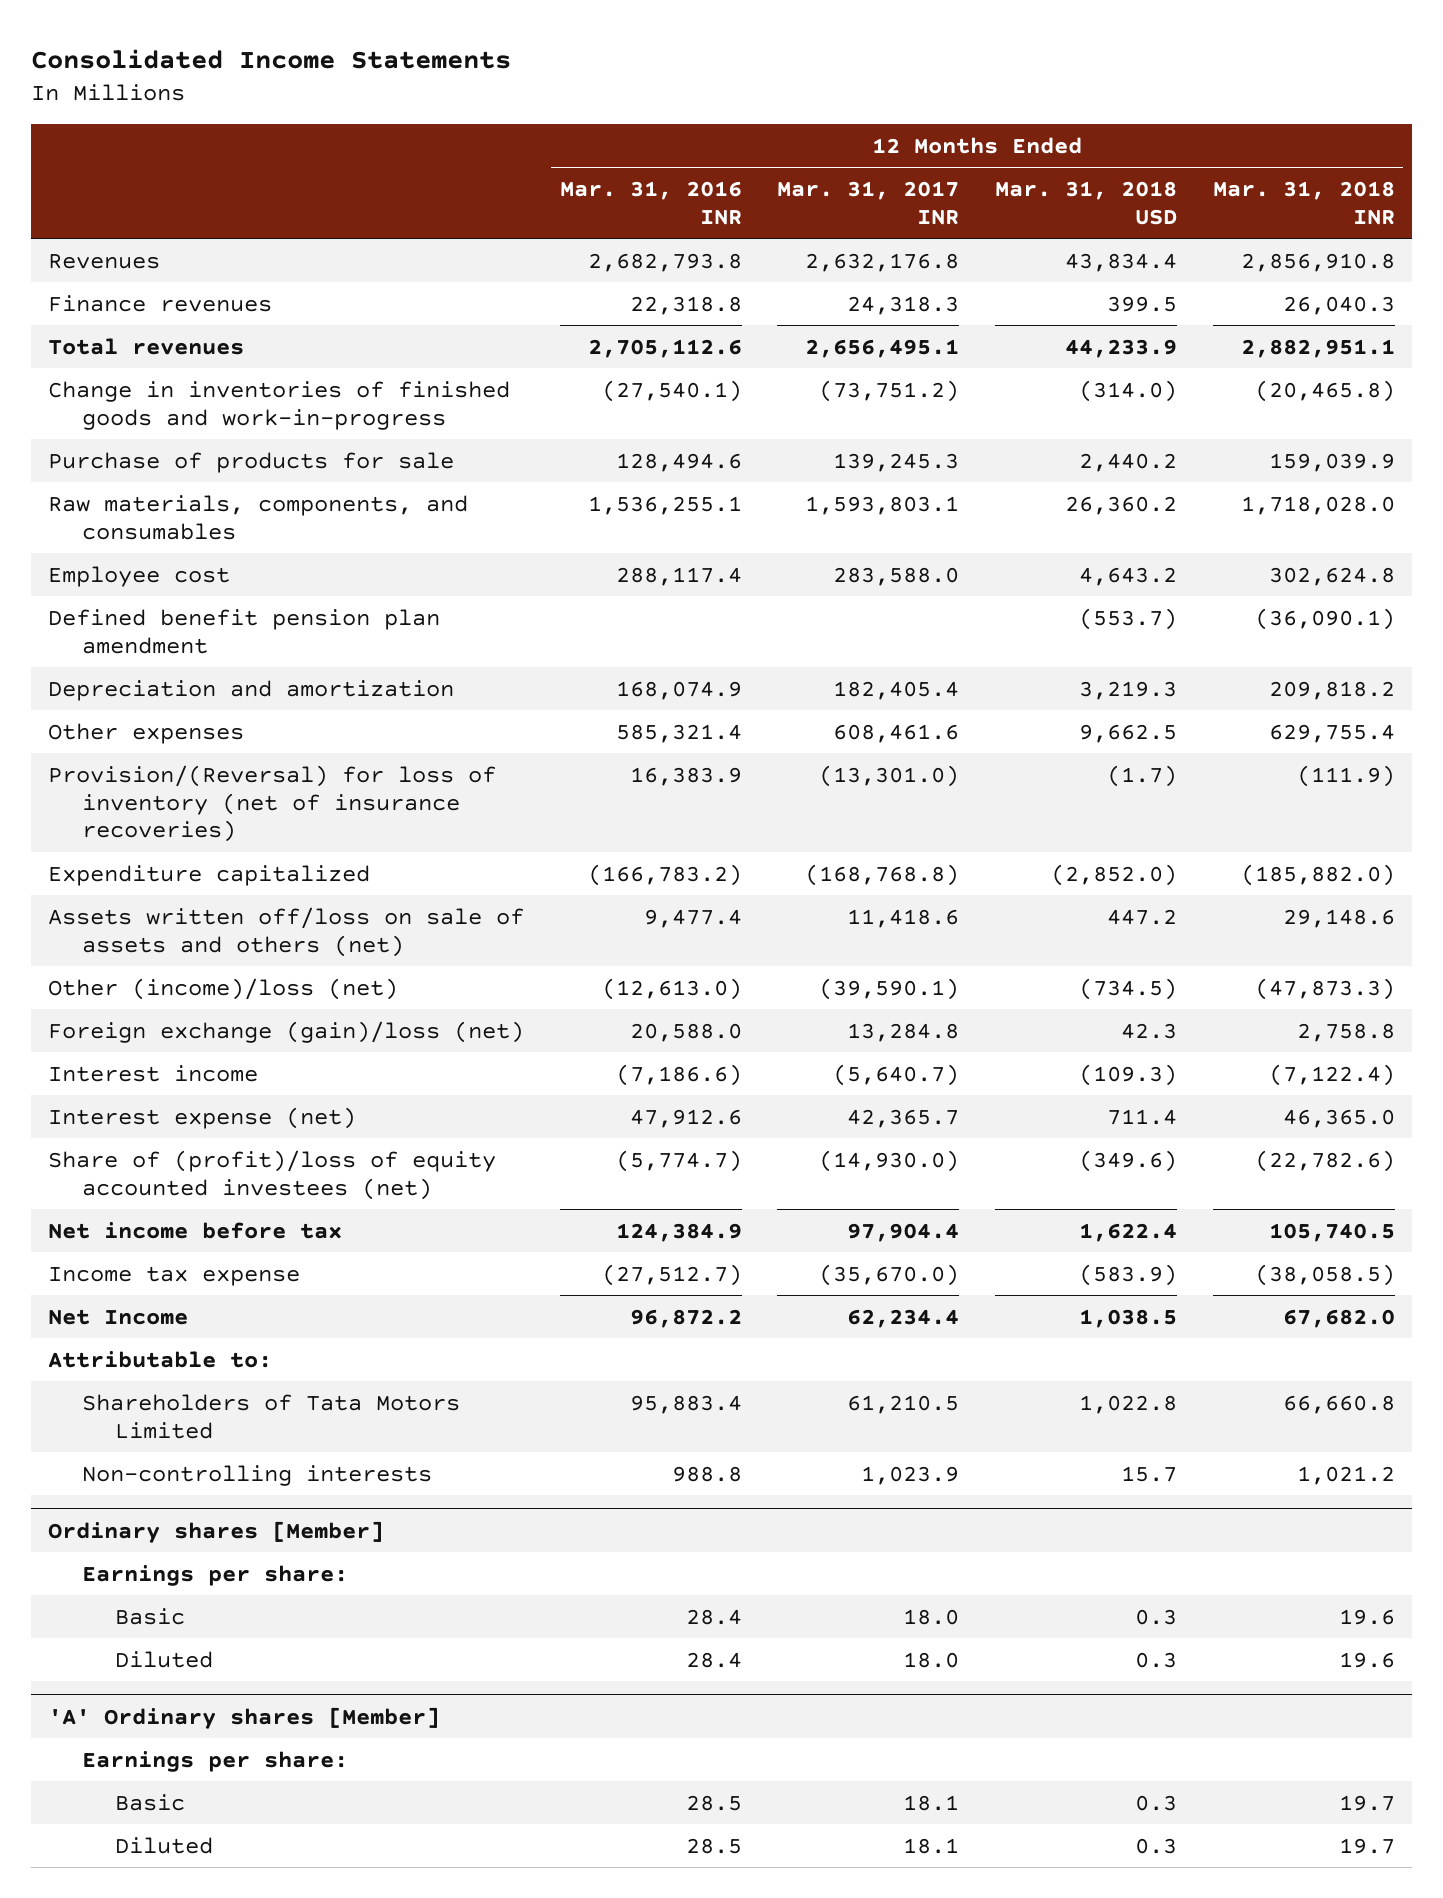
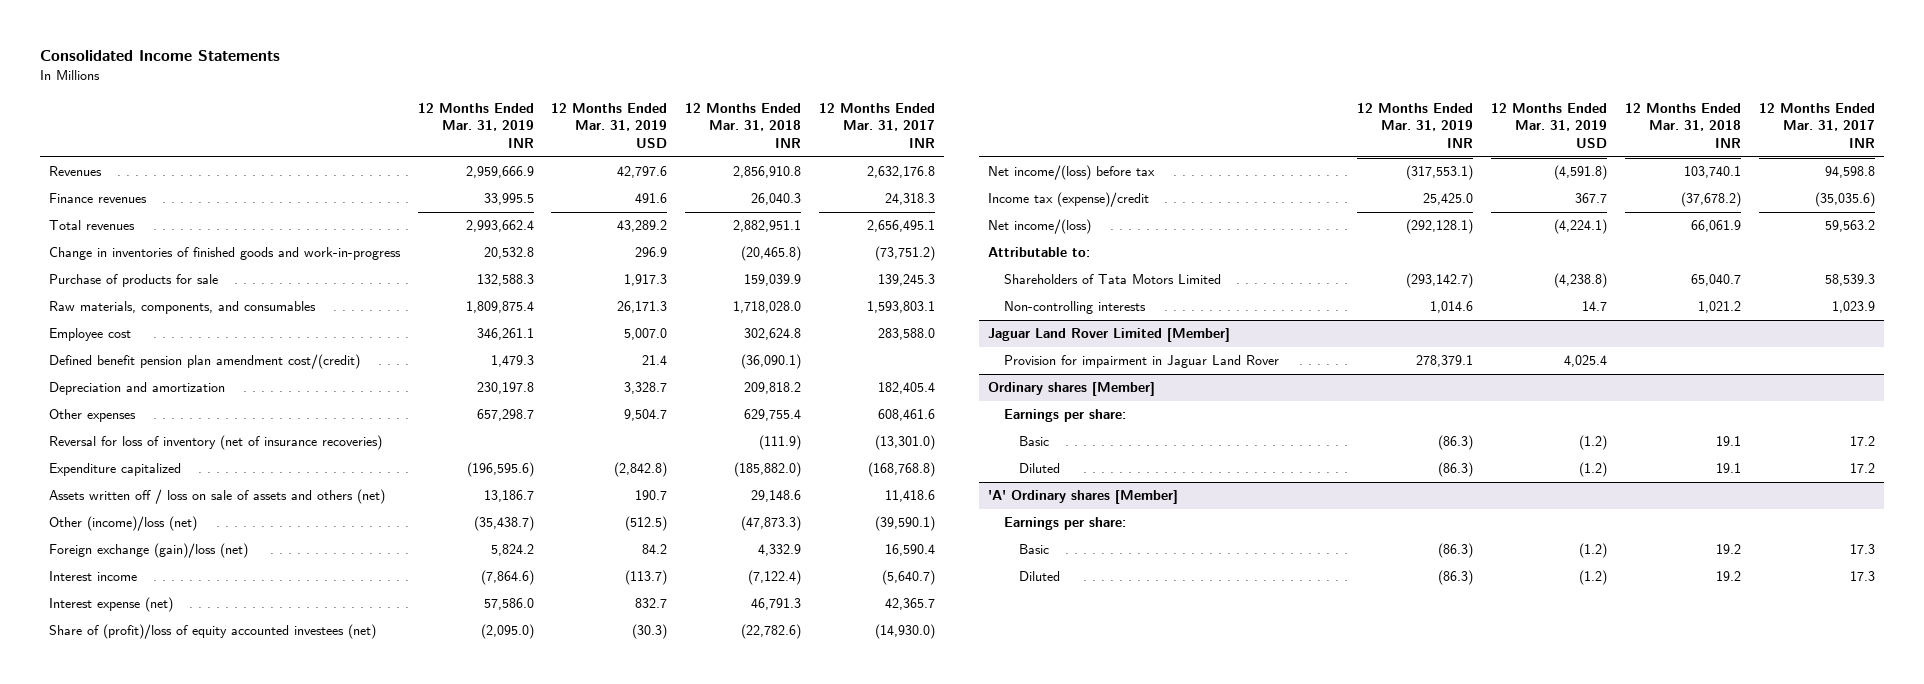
- | 12 Months Ended Mar. 31, 2016 INR | 12 Months Ended Mar. 31, 2017 INR | 12 Months Ended Mar. 31, 2018 USD | 12 Months Ended Mar. 31, 2018 INR
+ | 12 Months Ended Mar. 31, 2019 INR | 12 Months Ended Mar. 31, 2019 USD | 12 Months Ended Mar. 31, 2018 INR | 12 Months Ended Mar. 31, 2017 INR
- Defined benefit pension plan amendment | | | (553.7) | (36,090.1)
+ Defined benefit pension plan amendment cost/(credit) | 1,479.3 | 21.4 | (36,090.1) |
- Provision/(Reversal) for loss of inventory (net of insurance recoveries) | 16,383.9 | (13,301.0) | (1.7) | (111.9)
+ Reversal for loss of inventory (net of insurance recoveries) | | | (111.9) | (13,301.0)
- Assets written off/loss on sale of assets and others (net) | 9,477.4 | 11,418.6 | 447.2 | 29,148.6
+ Assets written off / loss on sale of assets and others (net) | 13,186.7 | 190.7 | 29,148.6 | 11,418.6
- Foreign exchange (gain)/loss (net) | 20,588.0 | 13,284.8 | 42.3 | 2,758.8
+ Foreign exchange (gain)/loss (net) | 5,824.2 | 84.2 | 4,332.9 | 16,590.4
- Interest expense (net) | 47,912.6 | 42,365.7 | 711.4 | 46,365.0
+ Interest expense (net) | 57,586.0 | 832.7 | 46,791.3 | 42,365.7
- Net income before tax | 124,384.9 | 97,904.4 | 1,622.4 | 105,740.5
- Income tax expense | (27,512.7) | (35,670.0) | (583.9) | (38,058.5)
- Net Income | 96,872.2 | 62,234.4 | 1,038.5 | 67,682.0
+ Net income/(loss) before tax | (317,553.1) | (4,591.8) | 103,740.1 | 94,598.8
+ Income tax (expense)/credit | 25,425.0 | 367.7 | (37,678.2) | (35,035.6)
+ Net income/(loss) | (292,128.1) | (4,224.1) | 66,061.9 | 59,563.2
- Shareholders of Tata Motors Limited | 95,883.4 | 61,210.5 | 1,022.8 | 66,660.8
+ Shareholders of Tata Motors Limited | (293,142.7) | (4,238.8) | 65,040.7 | 58,539.3
+ Jaguar Land Rover Limited [Member]
+ Provision for impairment in Jaguar Land Rover | 278,379.1 | 4,025.4 | |
@ Ordinary shares [Member]
- Basic | 28.4 | 18.0 | 0.3 | 19.6
- Diluted | 28.4 | 18.0 | 0.3 | 19.6
+ Basic | (86.3) | (1.2) | 19.1 | 17.2
+ Diluted | (86.3) | (1.2) | 19.1 | 17.2
@ 'A' Ordinary shares [Member]
- Basic | 28.5 | 18.1 | 0.3 | 19.7
- Diluted | 28.5 | 18.1 | 0.3 | 19.7
+ Basic | (86.3) | (1.2) | 19.2 | 17.3
+ Diluted | (86.3) | (1.2) | 19.2 | 17.3

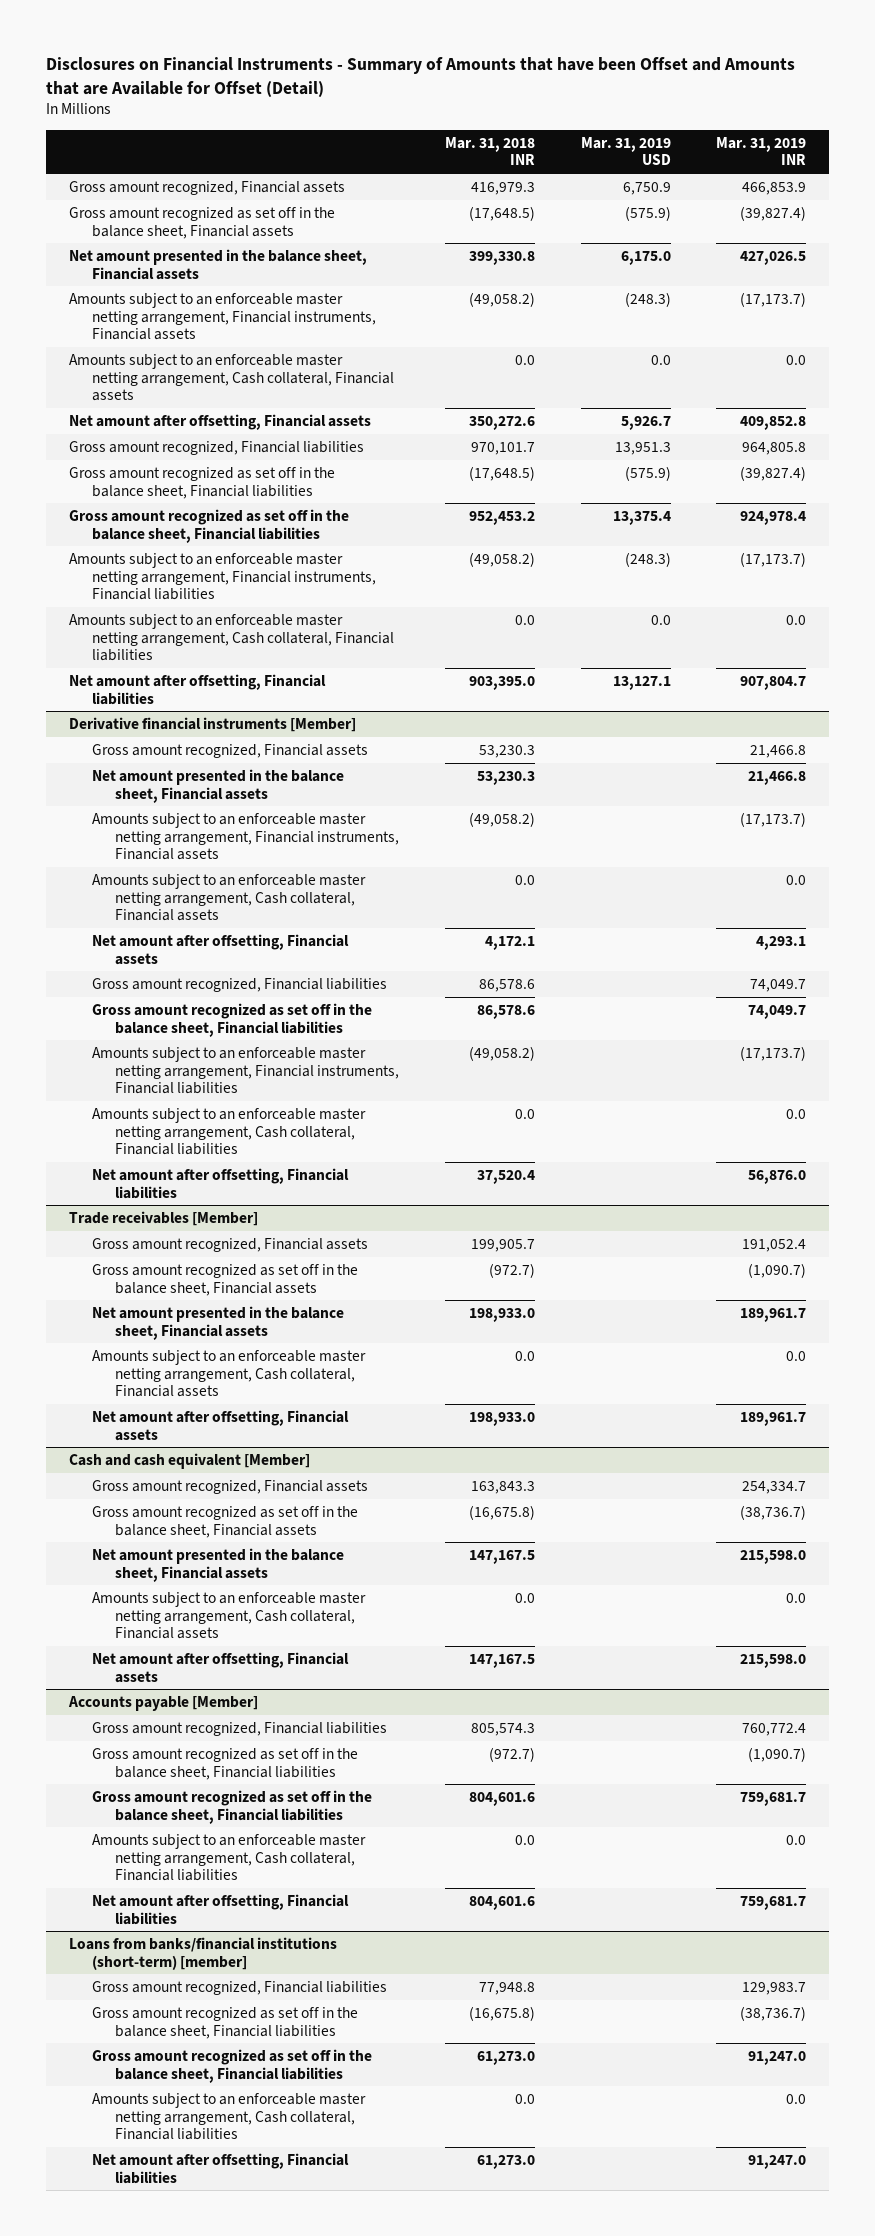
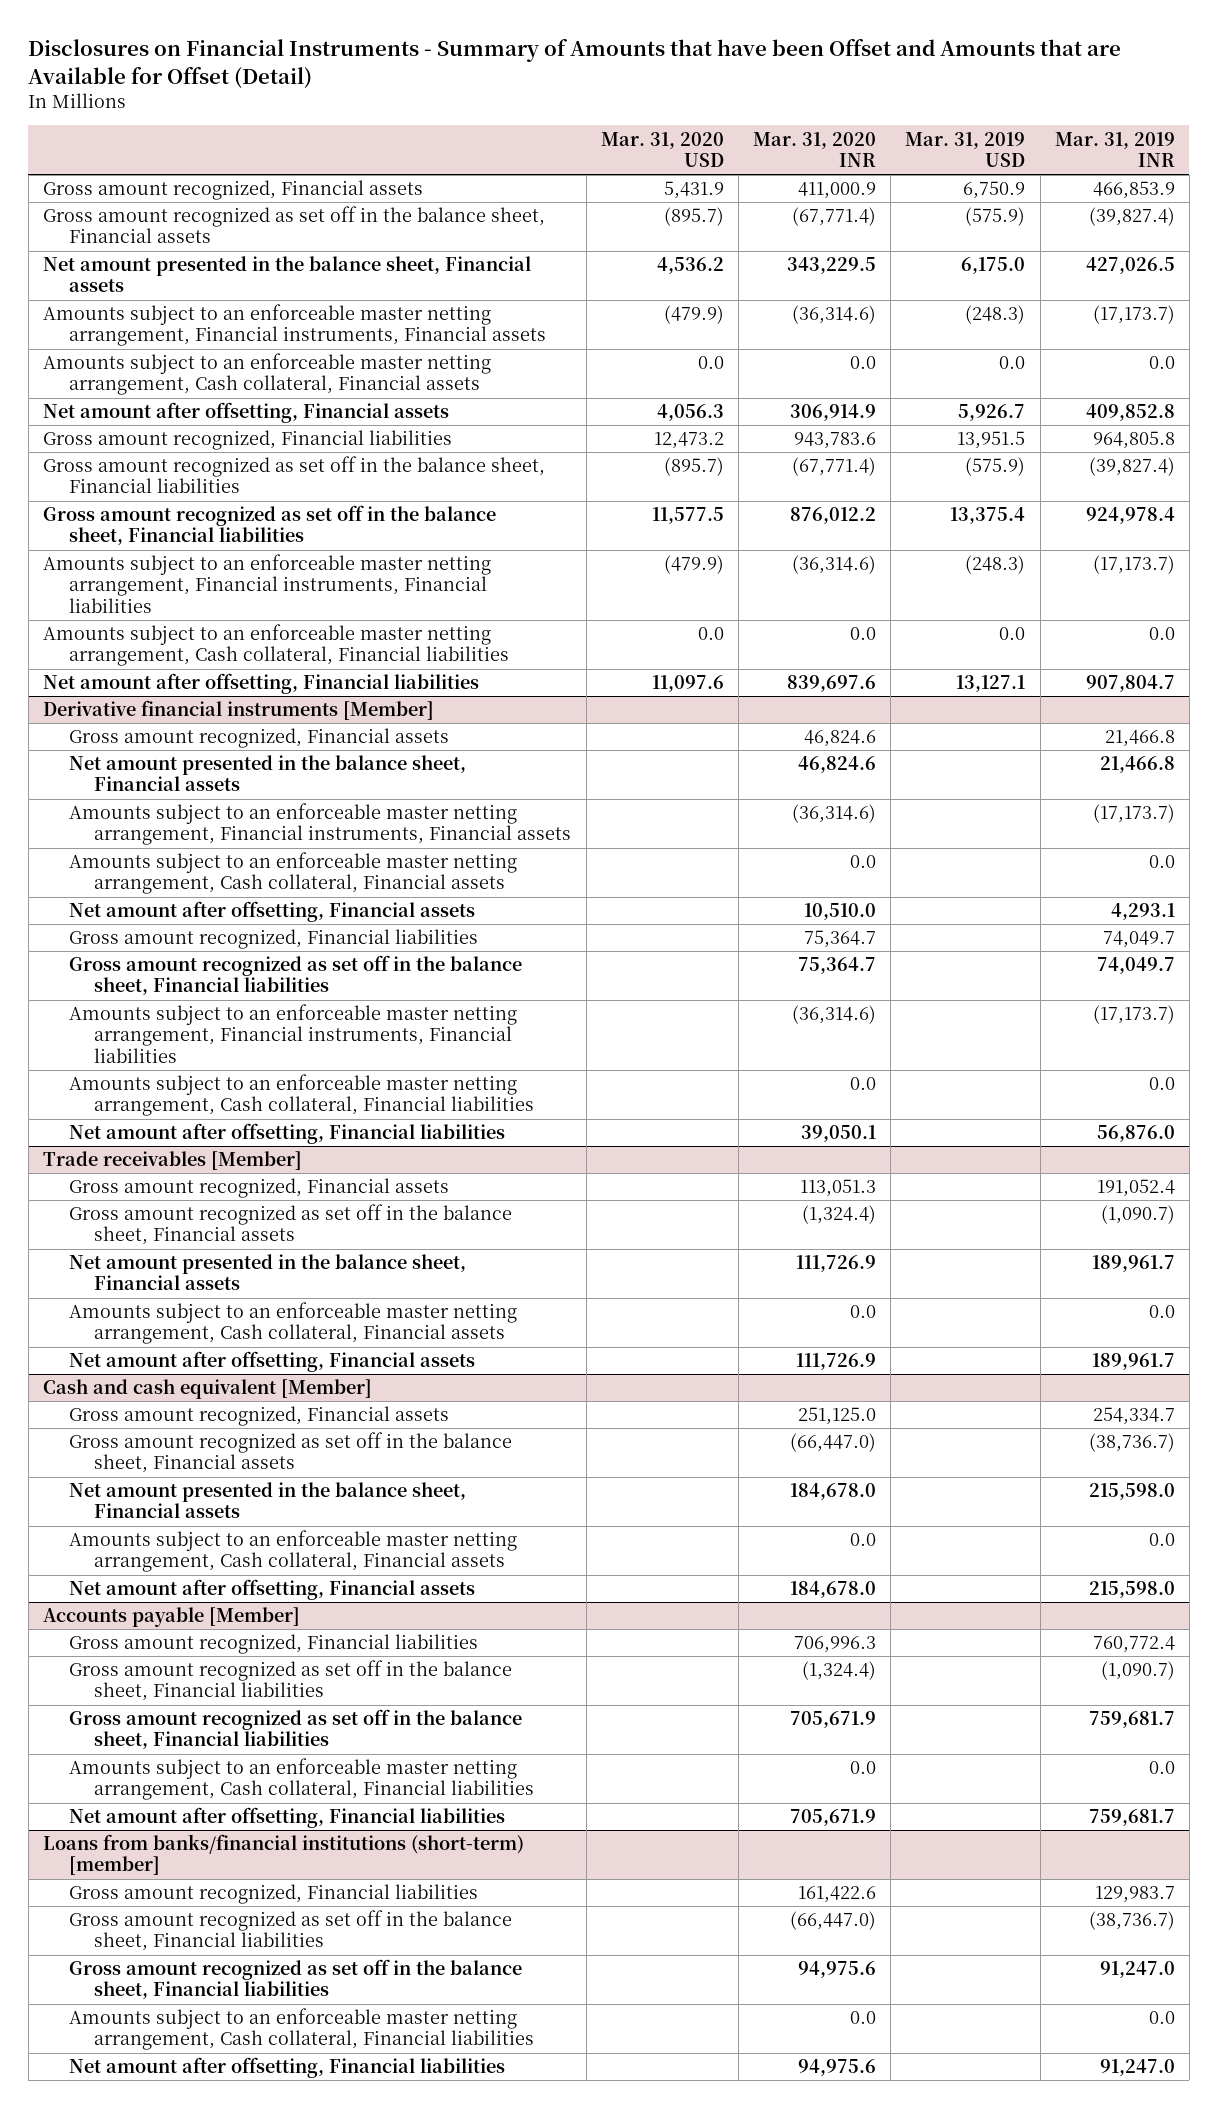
- | Mar. 31, 2018 INR | Mar. 31, 2019 USD | Mar. 31, 2019 INR
+ | Mar. 31, 2020 USD | Mar. 31, 2020 INR | Mar. 31, 2019 USD | Mar. 31, 2019 INR
- Gross amount recognized, Financial liabilities | 970,101.7 | 13,951.3 | 964,805.8
+ Gross amount recognized, Financial liabilities | 12,473.2 | 943,783.6 | 13,951.5 | 964,805.8

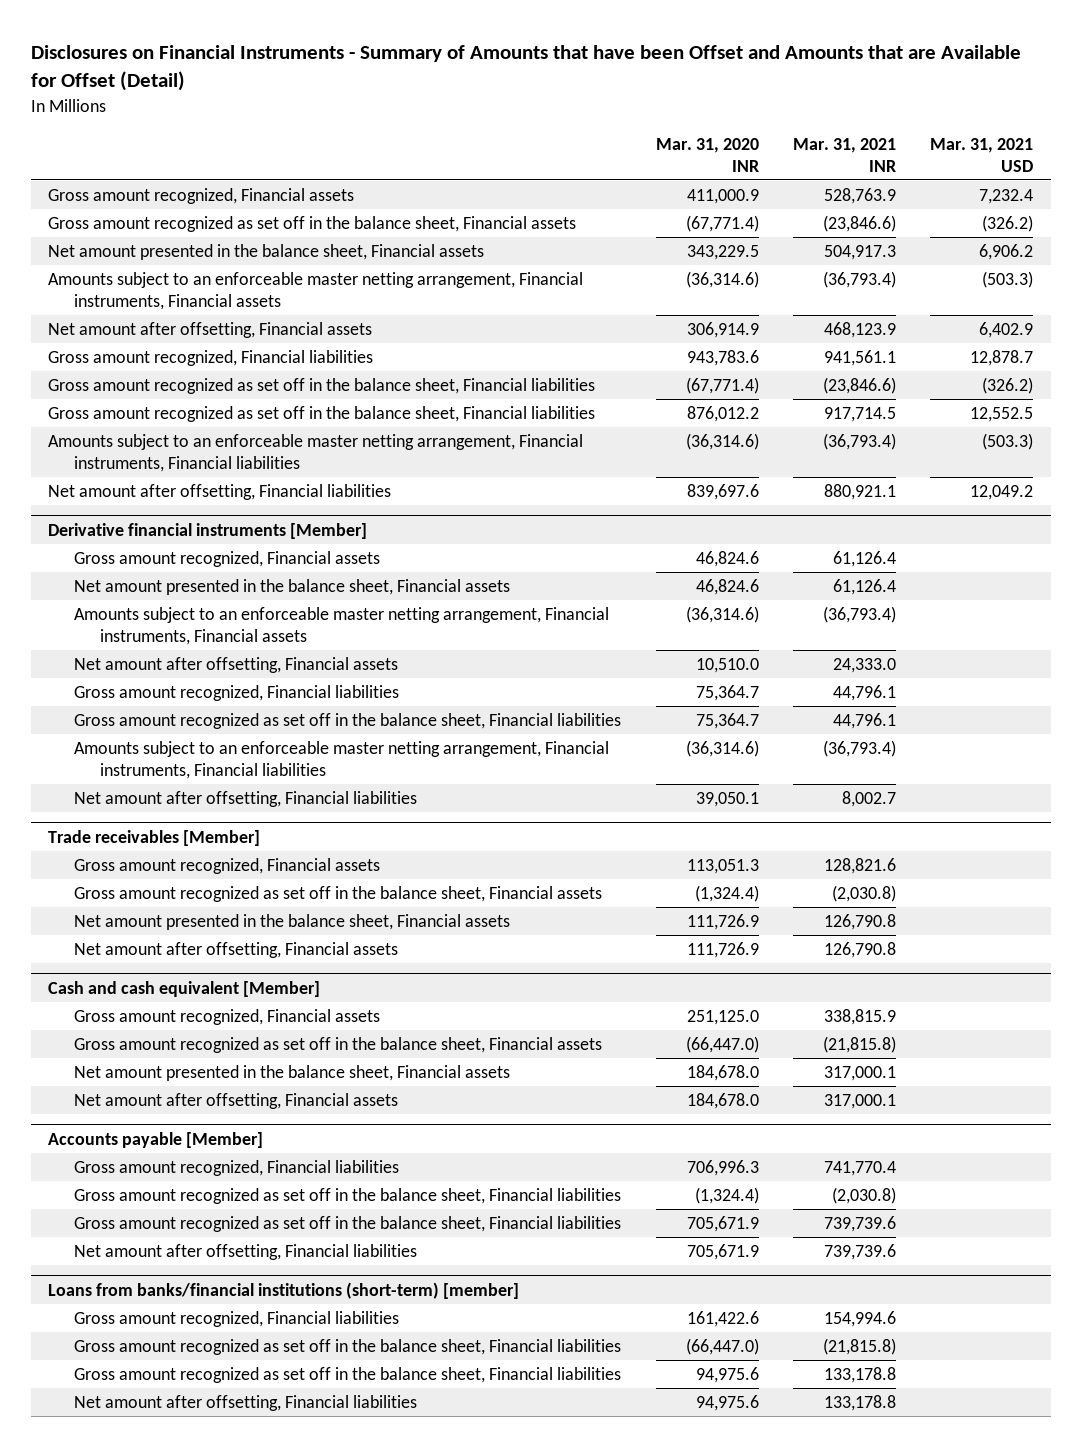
- | Mar. 31, 2020 USD | Mar. 31, 2020 INR | Mar. 31, 2019 USD | Mar. 31, 2019 INR
+ | Mar. 31, 2020 INR | Mar. 31, 2021 INR | Mar. 31, 2021 USD
- Amounts subject to an enforceable master netting arrangement, Cash collateral, Financial assets | 0.0 | 0.0 | 0.0 | 0.0
- Amounts subject to an enforceable master netting arrangement, Cash collateral, Financial liabilities | 0.0 | 0.0 | 0.0 | 0.0
@ Derivative financial instruments [Member]
- Amounts subject to an enforceable master netting arrangement, Cash collateral, Financial assets | | 0.0 | | 0.0
- Amounts subject to an enforceable master netting arrangement, Cash collateral, Financial liabilities | | 0.0 | | 0.0
@ Trade receivables [Member]
- Amounts subject to an enforceable master netting arrangement, Cash collateral, Financial assets | | 0.0 | | 0.0
@ Cash and cash equivalent [Member]
- Amounts subject to an enforceable master netting arrangement, Cash collateral, Financial assets | | 0.0 | | 0.0
@ Accounts payable [Member]
- Amounts subject to an enforceable master netting arrangement, Cash collateral, Financial liabilities | | 0.0 | | 0.0
@ Loans from banks/financial institutions (short-term) [member]
- Amounts subject to an enforceable master netting arrangement, Cash collateral, Financial liabilities | | 0.0 | | 0.0

